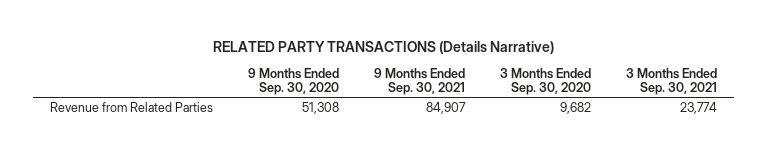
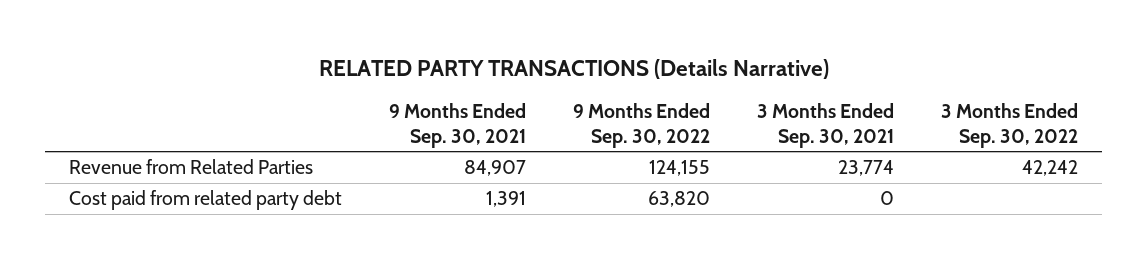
- | 9 Months Ended Sep. 30, 2020 | 9 Months Ended Sep. 30, 2021 | 3 Months Ended Sep. 30, 2020 | 3 Months Ended Sep. 30, 2021
+ | 9 Months Ended Sep. 30, 2021 | 9 Months Ended Sep. 30, 2022 | 3 Months Ended Sep. 30, 2021 | 3 Months Ended Sep. 30, 2022
+ Cost paid from related party debt | 1,391 | 63,820 | 0 |

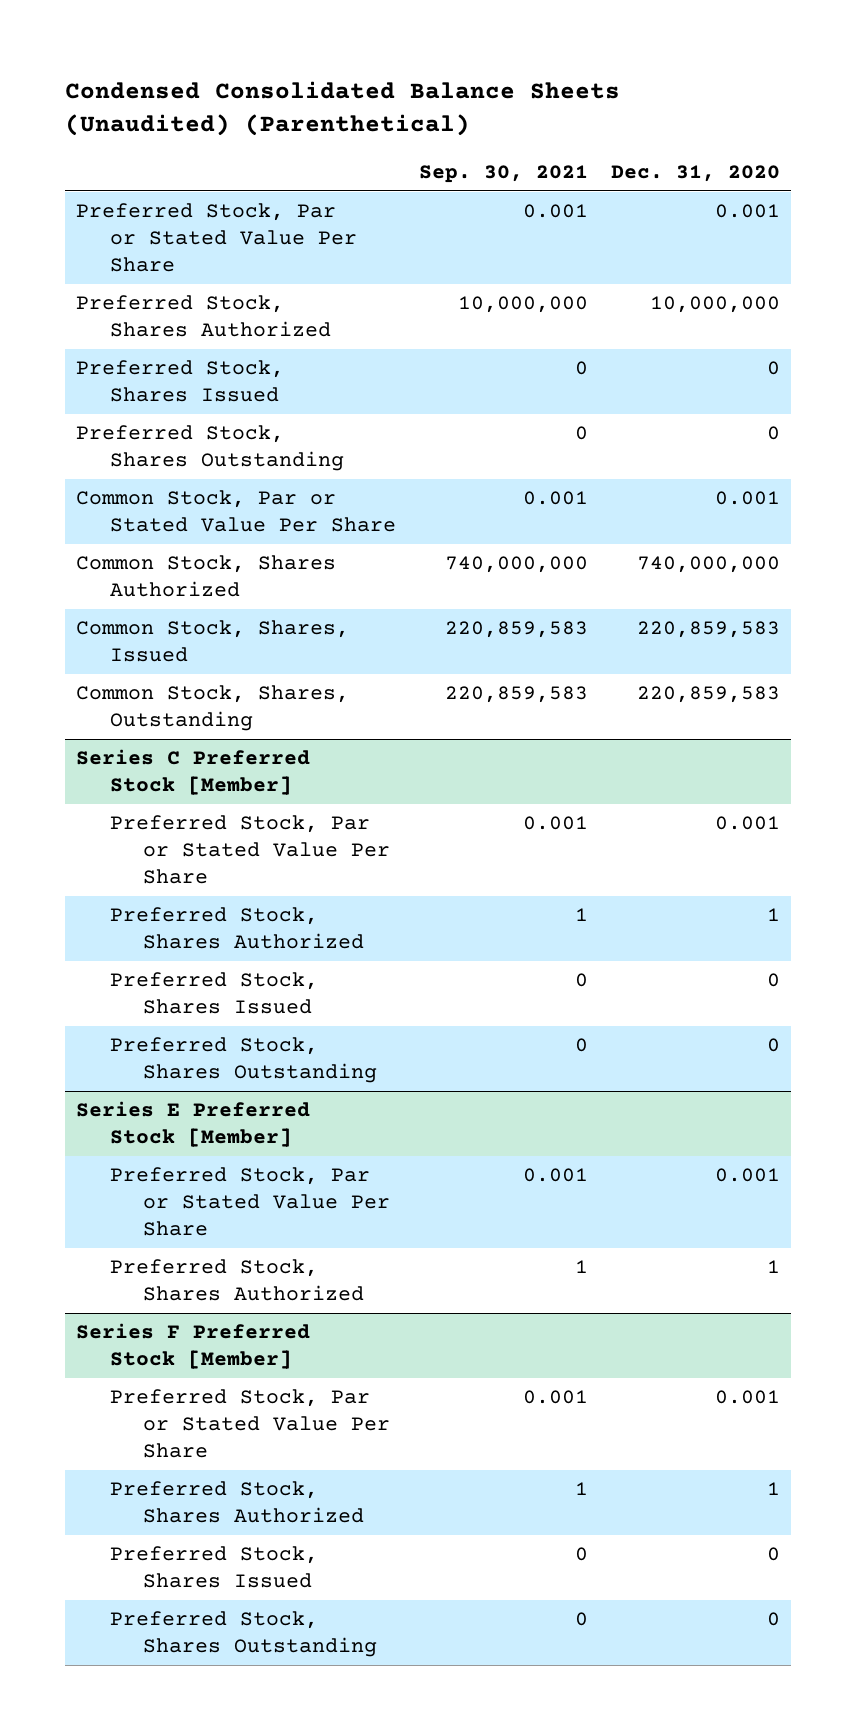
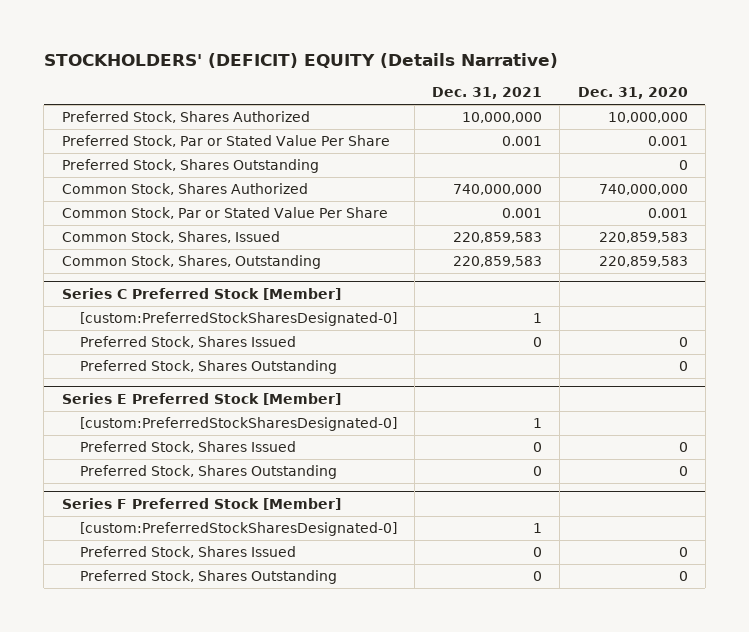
- Condensed Consolidated Balance Sheets (Unaudited) (Parenthetical)
+ STOCKHOLDERS' (DEFICIT) EQUITY (Details Narrative)
- | Sep. 30, 2021 | Dec. 31, 2020
+ | Dec. 31, 2021 | Dec. 31, 2020
- Preferred Stock, Shares Issued | 0 | 0
moved down: Preferred Stock, Par or Stated Value Per Share | 0.001 | 0.001
moved down: Common Stock, Par or Stated Value Per Share | 0.001 | 0.001
@ Series C Preferred Stock [Member]
- Preferred Stock, Par or Stated Value Per Share | 0.001 | 0.001
- Preferred Stock, Shares Authorized | 1 | 1
+ [custom:PreferredStockSharesDesignated-0] | 1 |
@ Series E Preferred Stock [Member]
- Preferred Stock, Par or Stated Value Per Share | 0.001 | 0.001
- Preferred Stock, Shares Authorized | 1 | 1
+ [custom:PreferredStockSharesDesignated-0] | 1 |
+ Preferred Stock, Shares Issued | 0 | 0
+ Preferred Stock, Shares Outstanding | 0 | 0
@ Series F Preferred Stock [Member]
- Preferred Stock, Par or Stated Value Per Share | 0.001 | 0.001
- Preferred Stock, Shares Authorized | 1 | 1
+ [custom:PreferredStockSharesDesignated-0] | 1 |

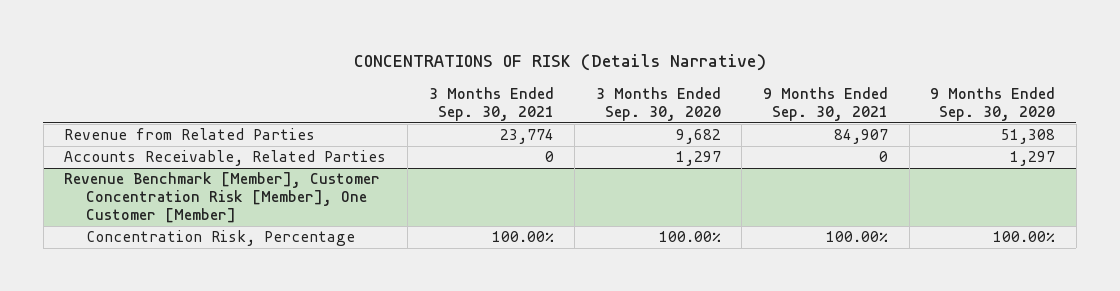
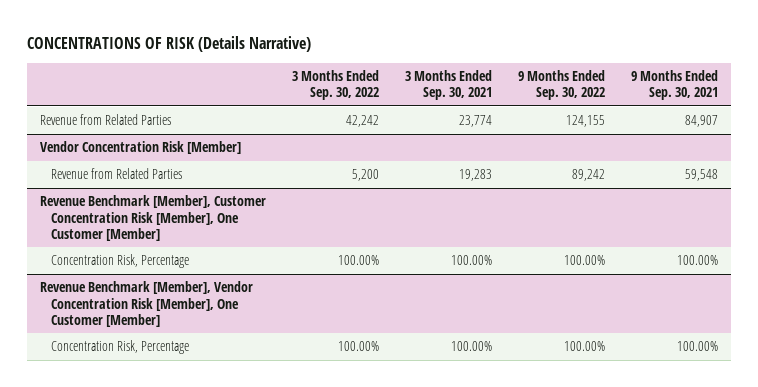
- | 3 Months Ended Sep. 30, 2021 | 3 Months Ended Sep. 30, 2020 | 9 Months Ended Sep. 30, 2021 | 9 Months Ended Sep. 30, 2020
+ | 3 Months Ended Sep. 30, 2022 | 3 Months Ended Sep. 30, 2021 | 9 Months Ended Sep. 30, 2022 | 9 Months Ended Sep. 30, 2021
- Accounts Receivable, Related Parties | 0 | 1,297 | 0 | 1,297
+ Vendor Concentration Risk [Member]
+ Revenue from Related Parties | 5,200 | 19,283 | 89,242 | 59,548
+ Revenue Benchmark [Member], Vendor Concentration Risk [Member], One Customer [Member]
+ Concentration Risk, Percentage | 100.00% | 100.00% | 100.00% | 100.00%

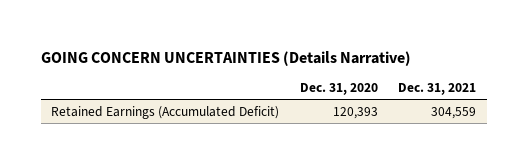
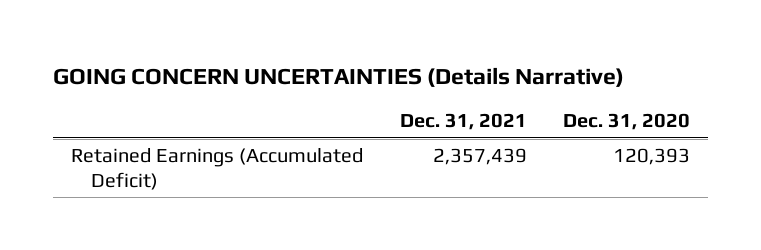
- | Dec. 31, 2020 | Dec. 31, 2021
+ | Dec. 31, 2021 | Dec. 31, 2020
- Retained Earnings (Accumulated Deficit) | 120,393 | 304,559
+ Retained Earnings (Accumulated Deficit) | 2,357,439 | 120,393

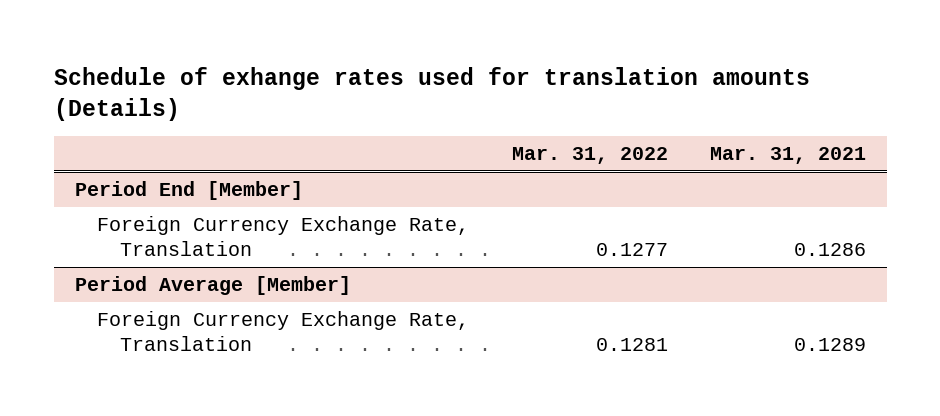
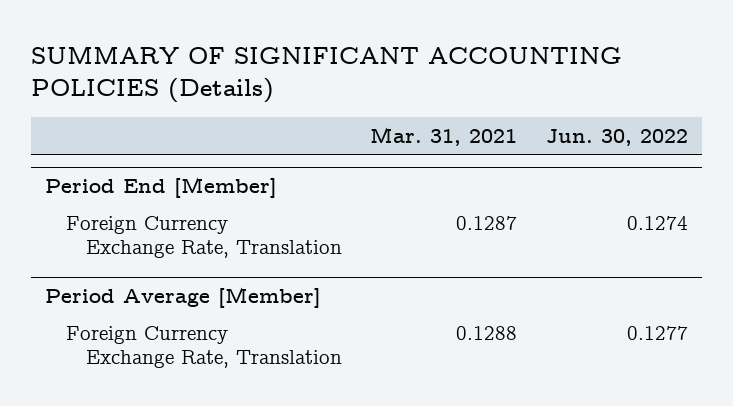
- Schedule of exhange rates used for translation amounts (Details)
+ SUMMARY OF SIGNIFICANT ACCOUNTING POLICIES (Details)
- | Mar. 31, 2022 | Mar. 31, 2021
+ | Mar. 31, 2021 | Jun. 30, 2022
@ Period End [Member]
- Foreign Currency Exchange Rate, Translation | 0.1277 | 0.1286
+ Foreign Currency Exchange Rate, Translation | 0.1287 | 0.1274
@ Period Average [Member]
- Foreign Currency Exchange Rate, Translation | 0.1281 | 0.1289
+ Foreign Currency Exchange Rate, Translation | 0.1288 | 0.1277

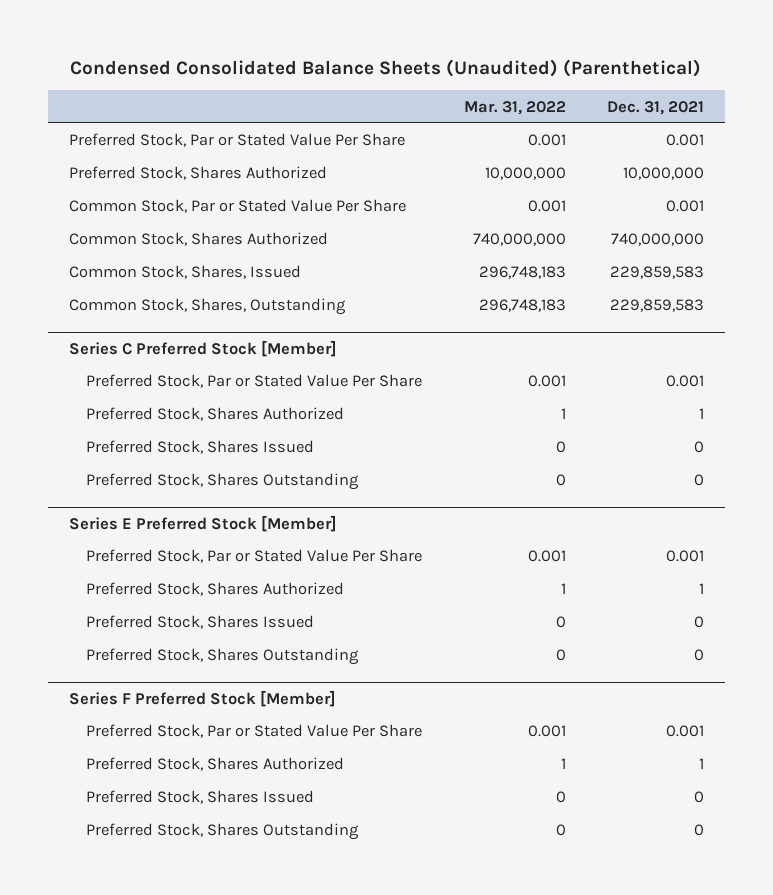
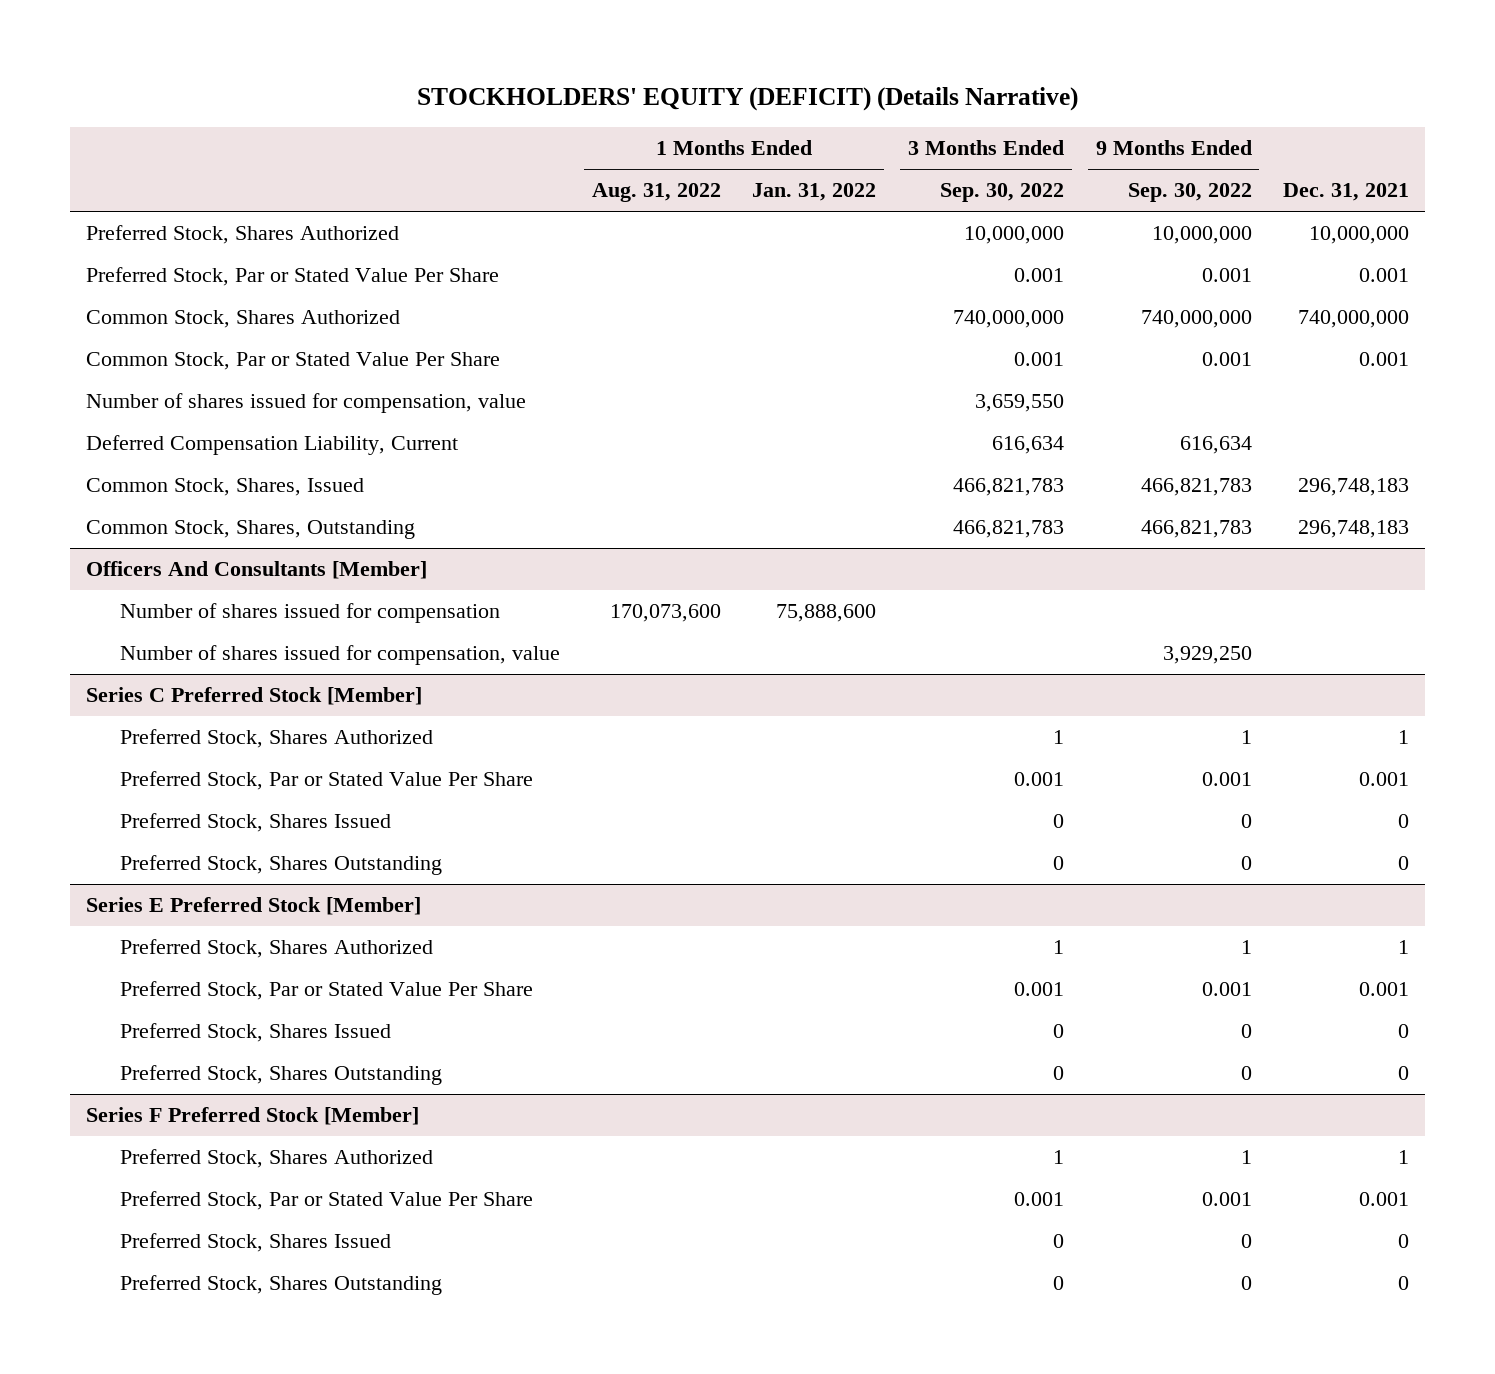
- Condensed Consolidated Balance Sheets (Unaudited) (Parenthetical)
+ STOCKHOLDERS' EQUITY (DEFICIT) (Details Narrative)
- | Mar. 31, 2022 | Dec. 31, 2021
+ | 1 Months Ended Aug. 31, 2022 | 1 Months Ended Jan. 31, 2022 | 3 Months Ended Sep. 30, 2022 | 9 Months Ended Sep. 30, 2022 | Dec. 31, 2021
moved down: Preferred Stock, Par or Stated Value Per Share | | | 0.001 | 0.001 | 0.001
- Common Stock, Shares, Issued | 296,748,183 | 229,859,583
- Common Stock, Shares, Outstanding | 296,748,183 | 229,859,583
moved down: Common Stock, Par or Stated Value Per Share | | | 0.001 | 0.001 | 0.001
+ Number of shares issued for compensation, value | | | 3,659,550 | |
+ Deferred Compensation Liability, Current | | | 616,634 | 616,634 |
+ Common Stock, Shares, Issued | | | 466,821,783 | 466,821,783 | 296,748,183
+ Common Stock, Shares, Outstanding | | | 466,821,783 | 466,821,783 | 296,748,183
+ Officers And Consultants [Member]
+ Number of shares issued for compensation | 170,073,600 | 75,888,600 | | |
+ Number of shares issued for compensation, value | | | | 3,929,250 |
@ Series C Preferred Stock [Member]
moved down: Preferred Stock, Par or Stated Value Per Share | | | 0.001 | 0.001 | 0.001
@ Series E Preferred Stock [Member]
moved down: Preferred Stock, Par or Stated Value Per Share | | | 0.001 | 0.001 | 0.001
@ Series F Preferred Stock [Member]
moved down: Preferred Stock, Par or Stated Value Per Share | | | 0.001 | 0.001 | 0.001

